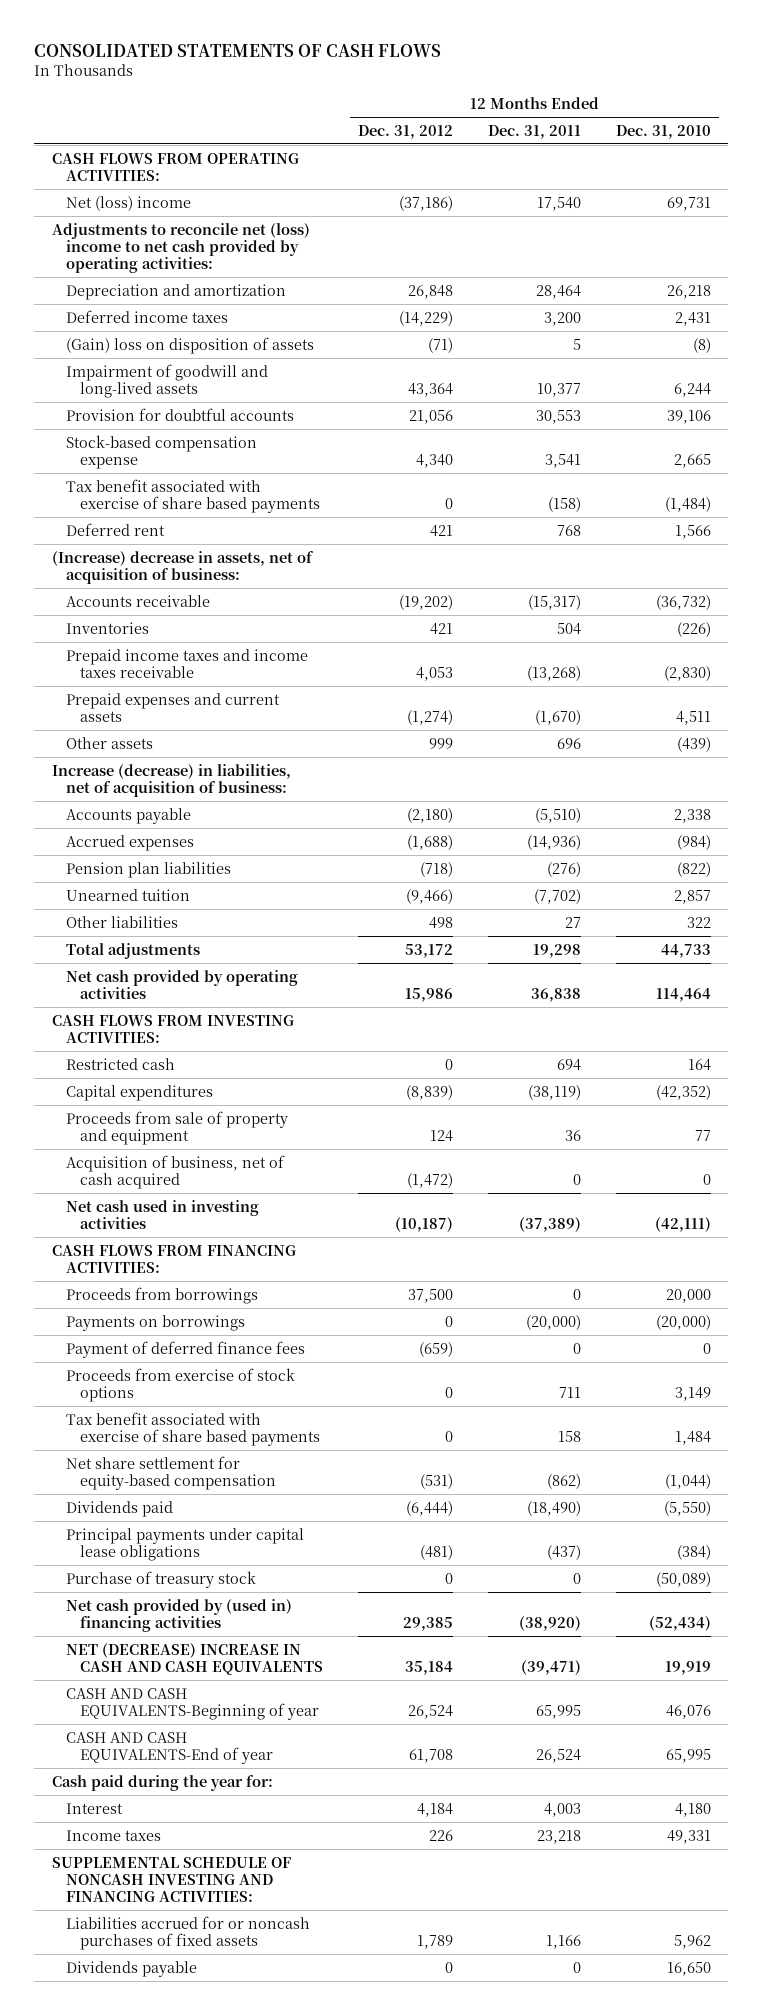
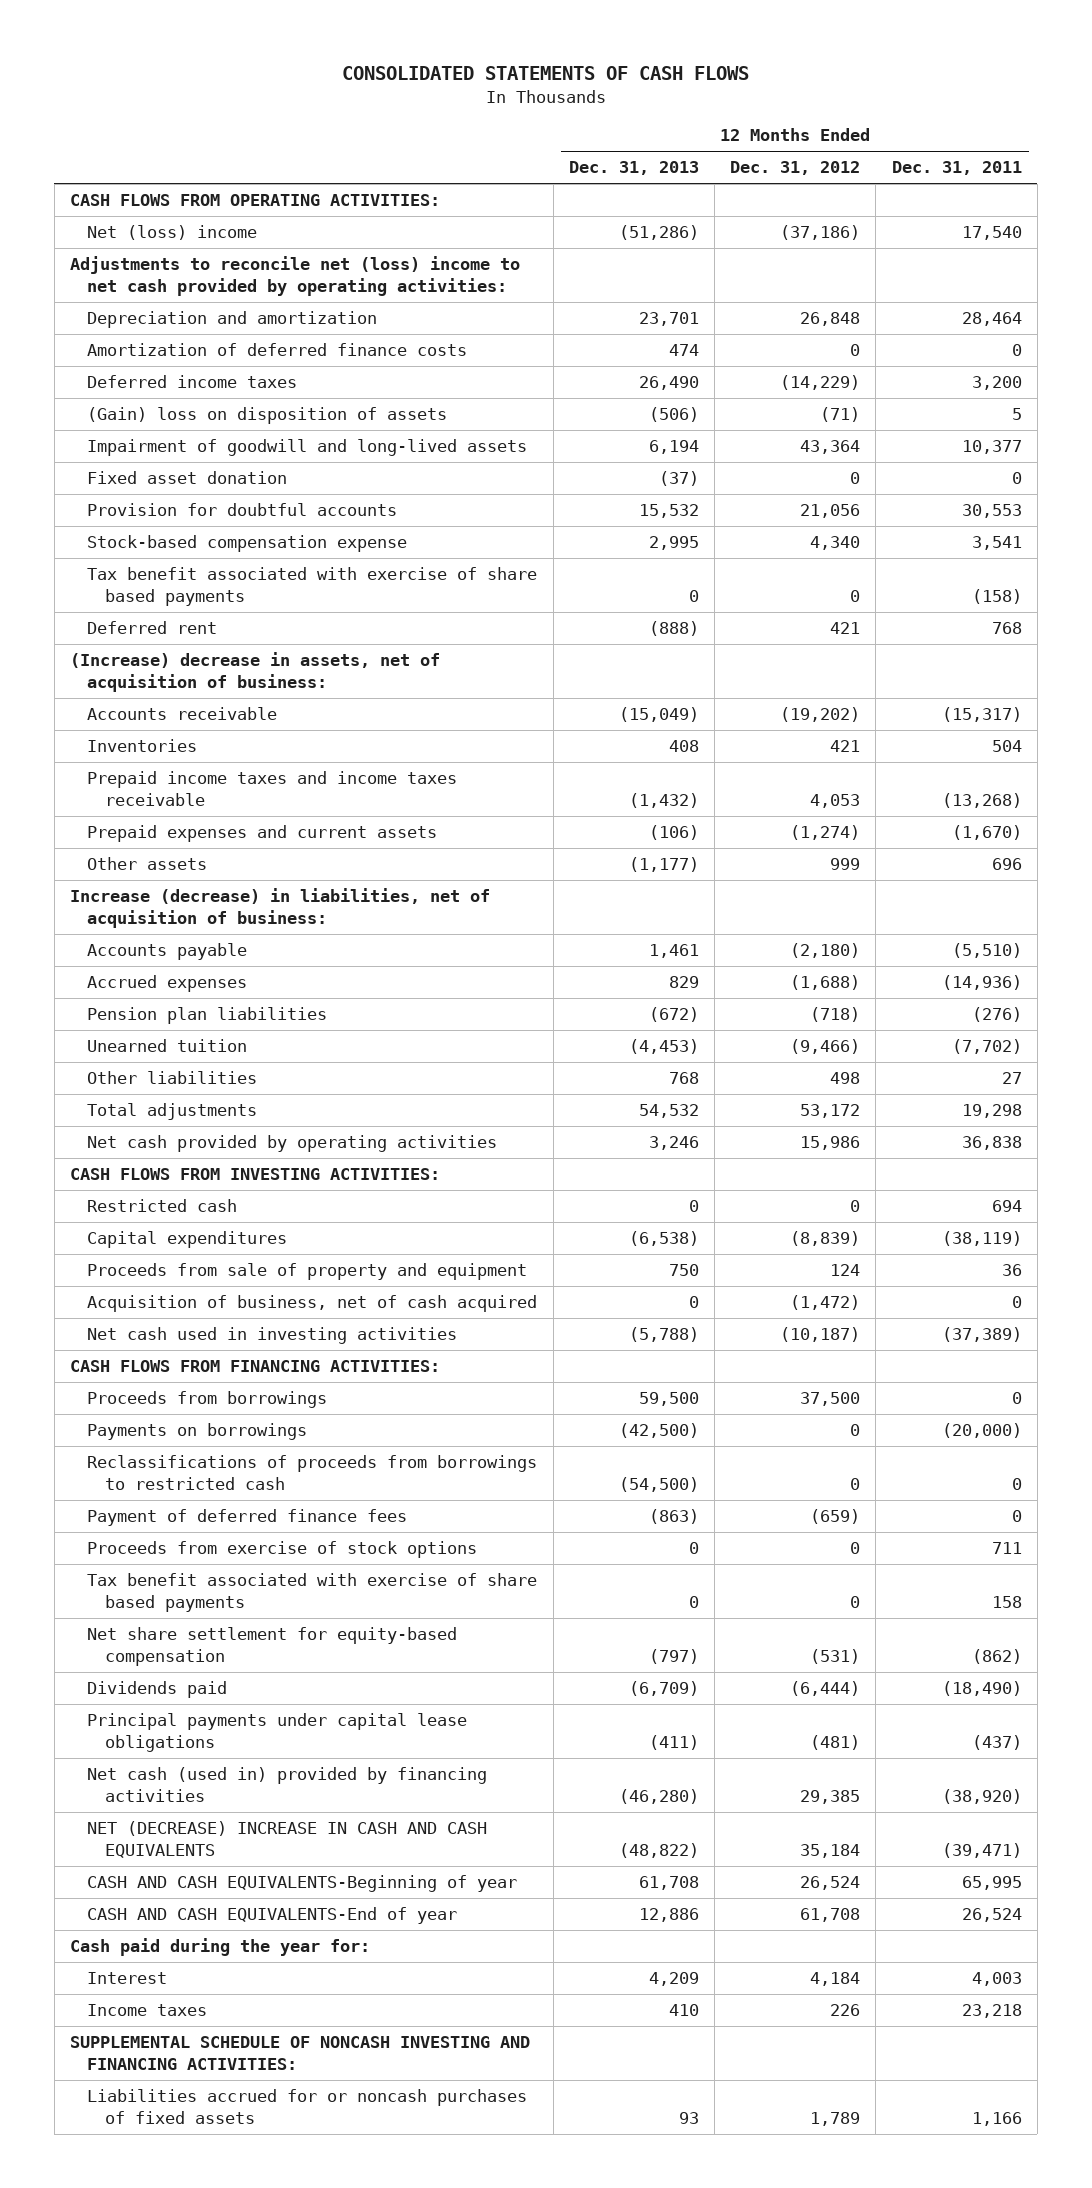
- | 12 Months Ended Dec. 31, 2012 | 12 Months Ended Dec. 31, 2011 | 12 Months Ended Dec. 31, 2010
+ | 12 Months Ended Dec. 31, 2013 | 12 Months Ended Dec. 31, 2012 | 12 Months Ended Dec. 31, 2011
+ Amortization of deferred finance costs | 474 | 0 | 0
+ Fixed asset donation | (37) | 0 | 0
+ Reclassifications of proceeds from borrowings to restricted cash | (54,500) | 0 | 0
- Purchase of treasury stock | 0 | 0 | (50,089)
- Net cash provided by (used in) financing activities | 29,385 | (38,920) | (52,434)
+ Net cash (used in) provided by financing activities | (46,280) | 29,385 | (38,920)
- Dividends payable | 0 | 0 | 16,650

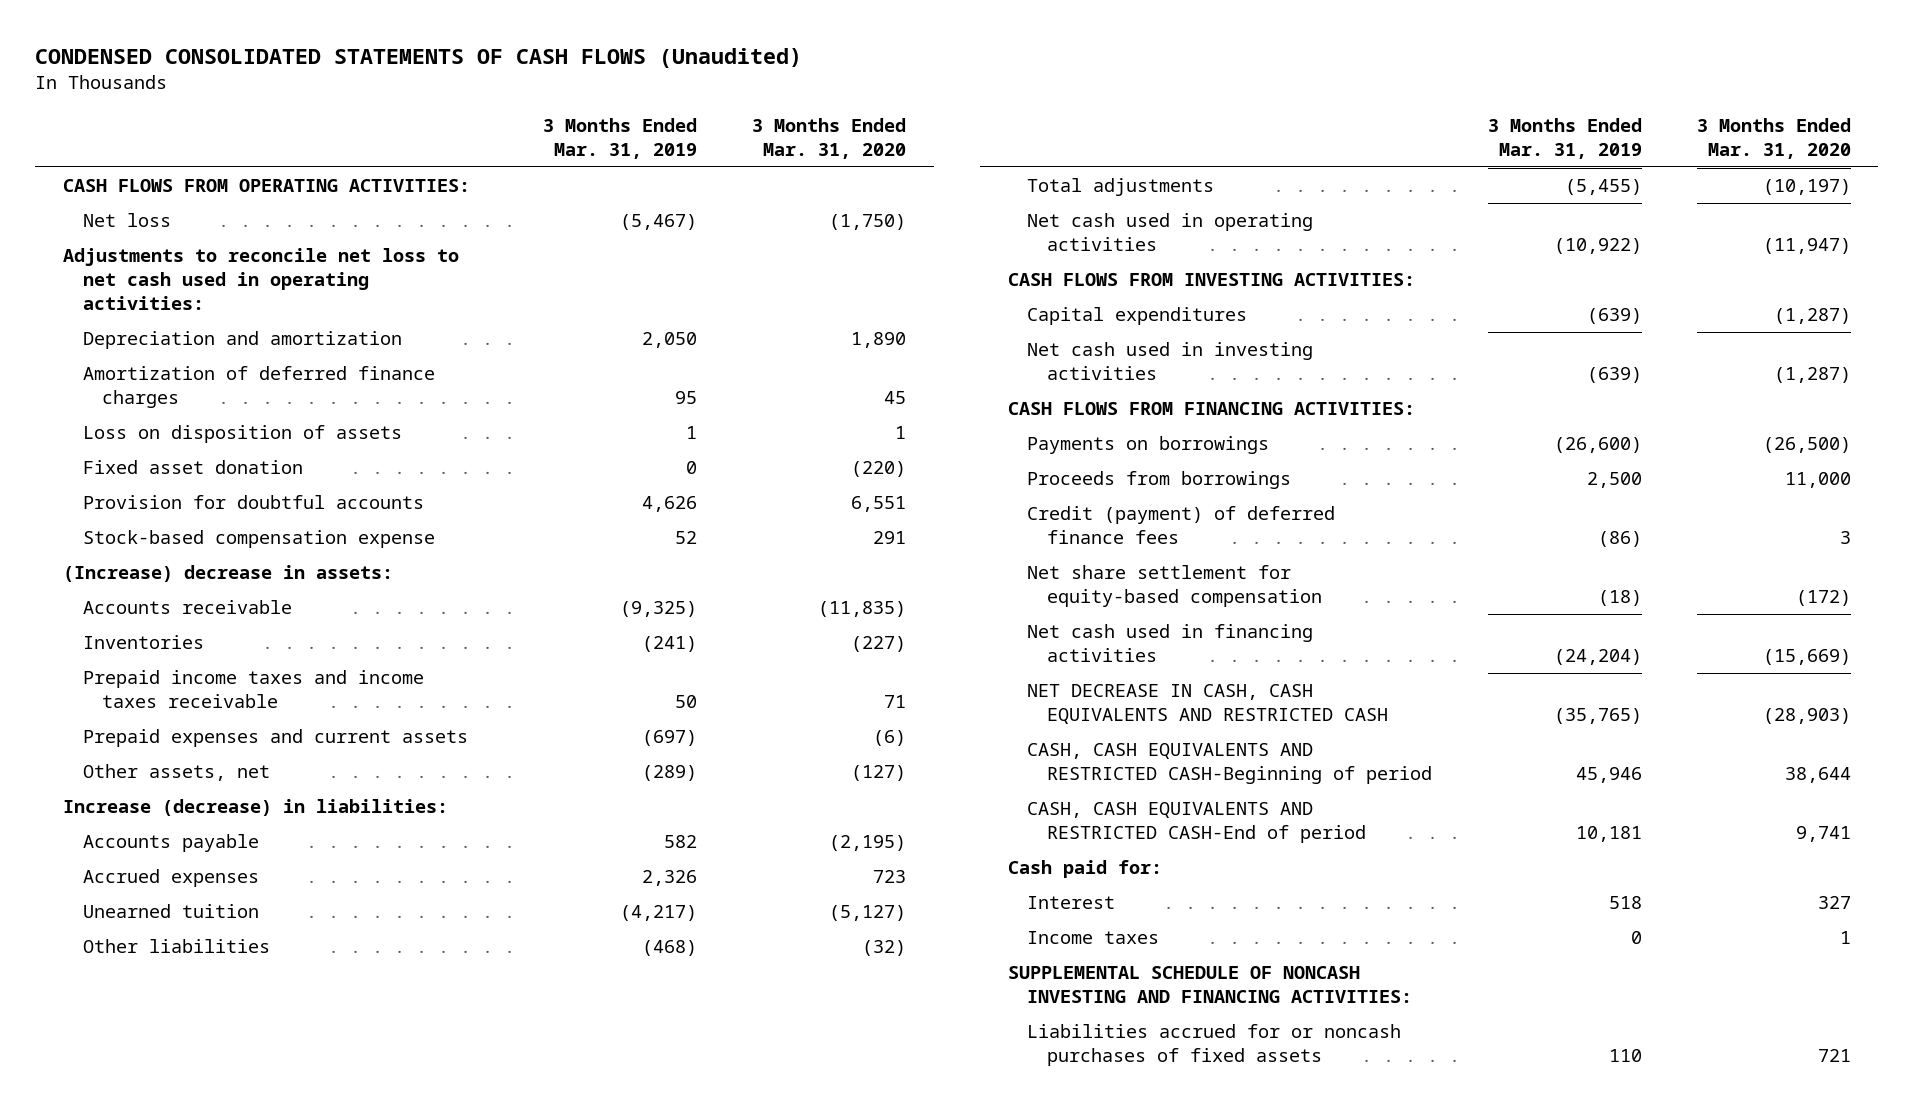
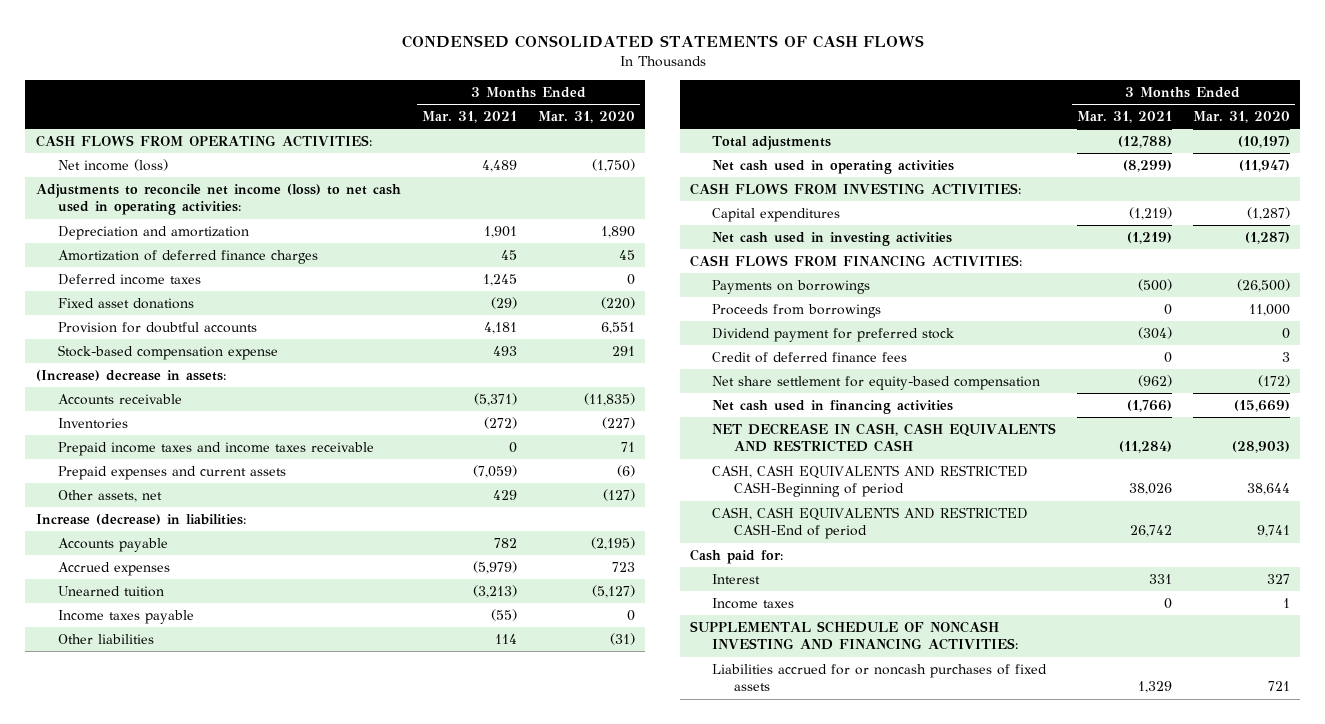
- CONDENSED CONSOLIDATED STATEMENTS OF CASH FLOWS (Unaudited)
+ CONDENSED CONSOLIDATED STATEMENTS OF CASH FLOWS
- | 3 Months Ended Mar. 31, 2019 | 3 Months Ended Mar. 31, 2020
+ | 3 Months Ended Mar. 31, 2021 | 3 Months Ended Mar. 31, 2020
- Net loss | (5,467) | (1,750)
- Adjustments to reconcile net loss to net cash used in operating activities:
+ Net income (loss) | 4,489 | (1,750)
+ Adjustments to reconcile net income (loss) to net cash used in operating activities:
- Loss on disposition of assets | 1 | 1
- Fixed asset donation | 0 | (220)
+ Deferred income taxes | 1,245 | 0
+ Fixed asset donations | (29) | (220)
- Other liabilities | (468) | (32)
+ Income taxes payable | (55) | 0
+ Other liabilities | 114 | (31)
- Credit (payment) of deferred finance fees | (86) | 3
+ Dividend payment for preferred stock | (304) | 0
+ Credit of deferred finance fees | 0 | 3

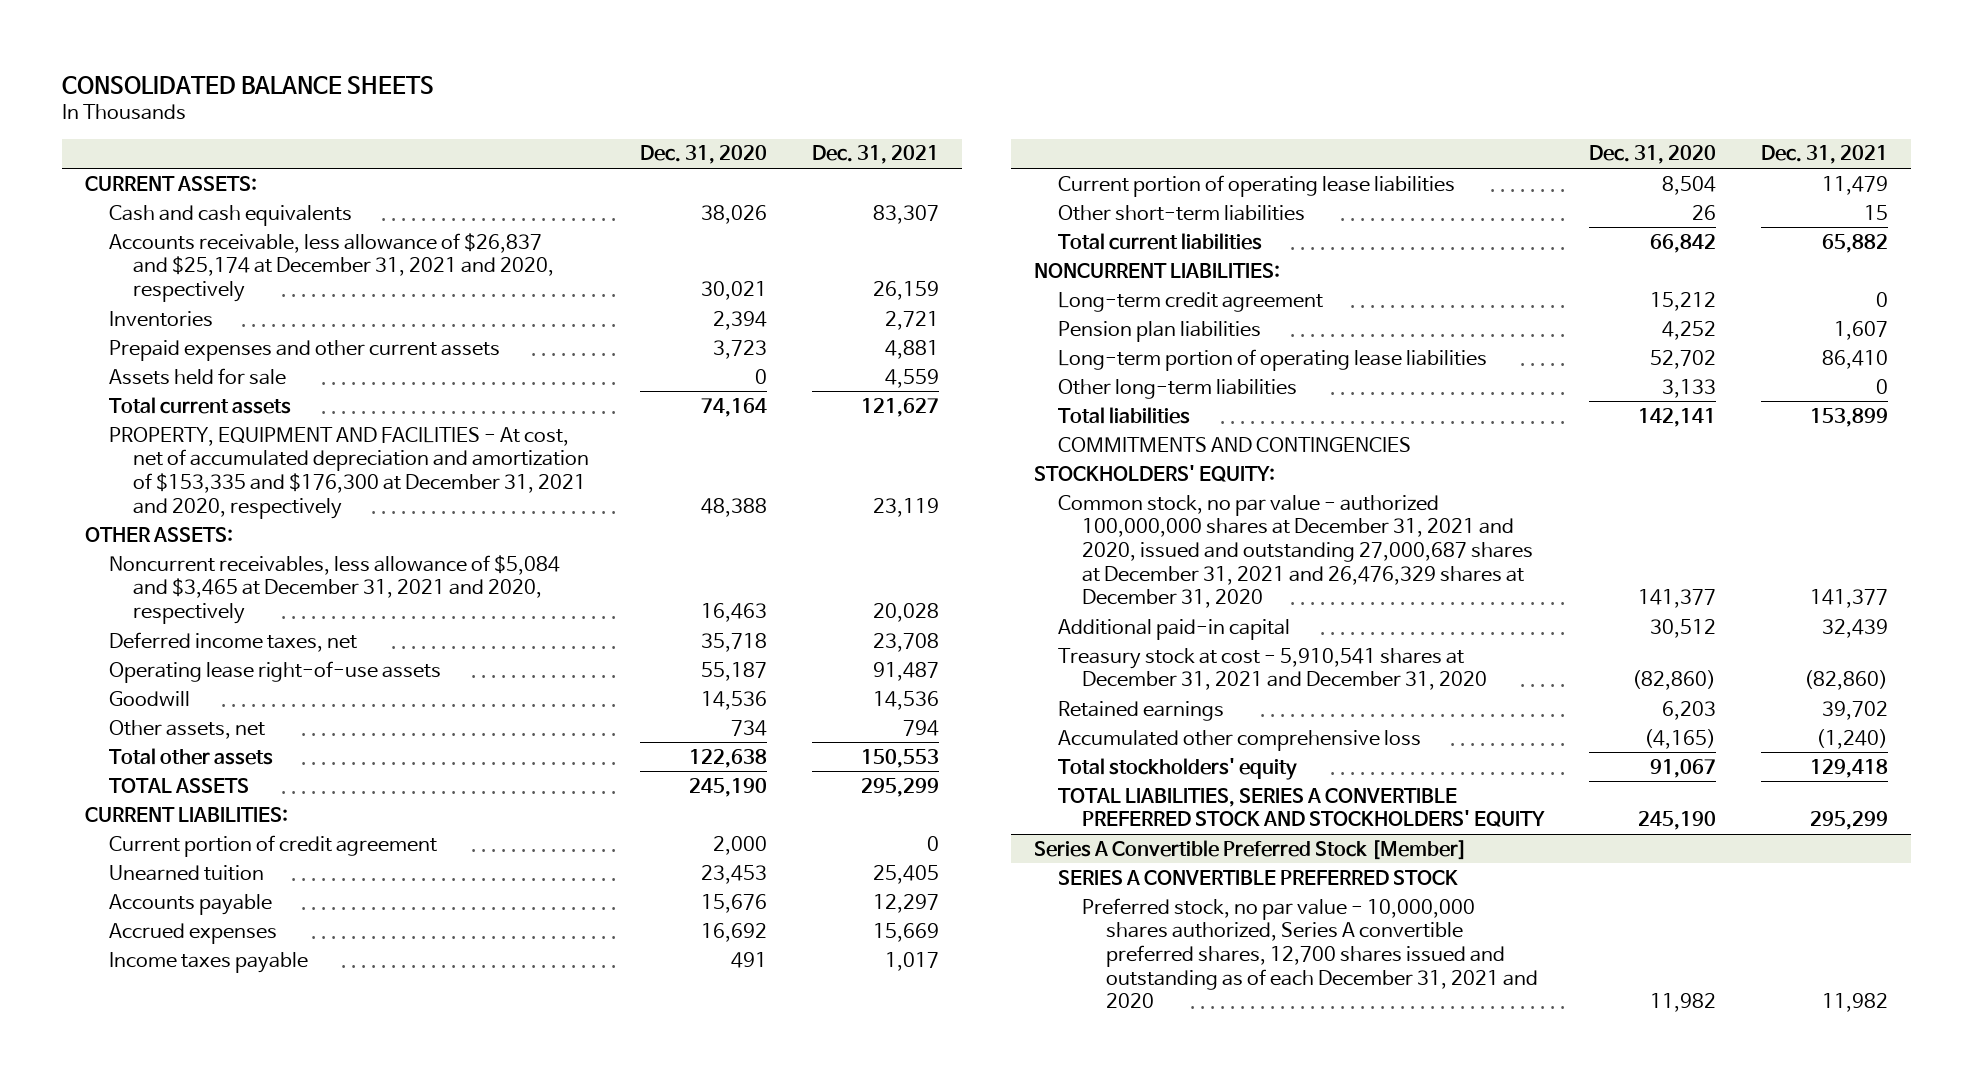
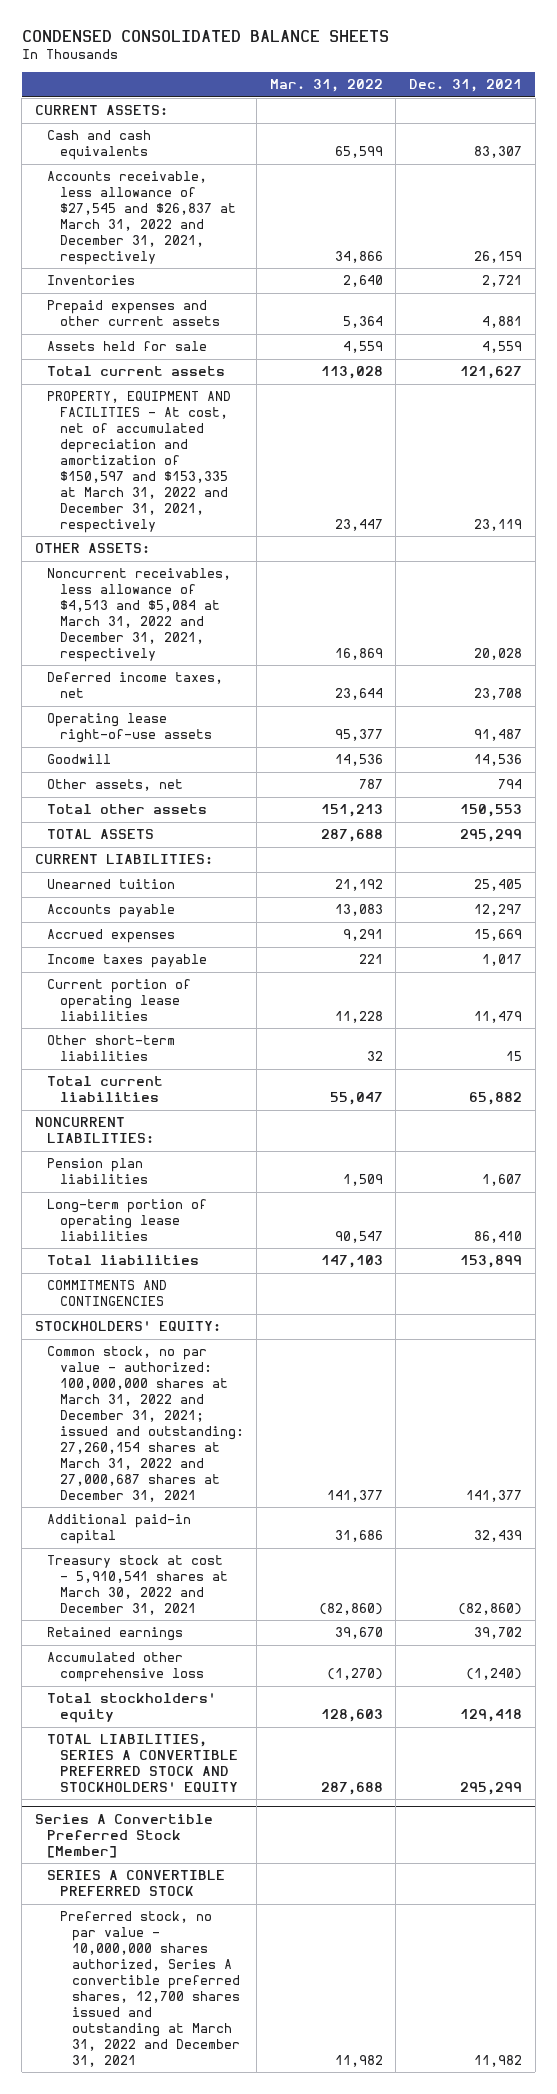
- CONSOLIDATED BALANCE SHEETS
+ CONDENSED CONSOLIDATED BALANCE SHEETS
- | Dec. 31, 2020 | Dec. 31, 2021
+ | Mar. 31, 2022 | Dec. 31, 2021
- Accounts receivable, less allowance of $26,837 and $25,174 at December 31, 2021 and 2020, respectively | 30,021 | 26,159
+ Accounts receivable, less allowance of $27,545 and $26,837 at March 31, 2022 and December 31, 2021, respectively | 34,866 | 26,159
- PROPERTY, EQUIPMENT AND FACILITIES - At cost, net of accumulated depreciation and amortization of $153,335 and $176,300 at December 31, 2021 and 2020, respectively | 48,388 | 23,119
+ PROPERTY, EQUIPMENT AND FACILITIES - At cost, net of accumulated depreciation and amortization of $150,597 and $153,335 at March 31, 2022 and December 31, 2021, respectively | 23,447 | 23,119
- Noncurrent receivables, less allowance of $5,084 and $3,465 at December 31, 2021 and 2020, respectively | 16,463 | 20,028
+ Noncurrent receivables, less allowance of $4,513 and $5,084 at March 31, 2022 and December 31, 2021, respectively | 16,869 | 20,028
- Current portion of credit agreement | 2,000 | 0
- Long-term credit agreement | 15,212 | 0
- Other long-term liabilities | 3,133 | 0
- Common stock, no par value - authorized 100,000,000 shares at December 31, 2021 and 2020, issued and outstanding 27,000,687 shares at December 31, 2021 and 26,476,329 shares at December 31, 2020 | 141,377 | 141,377
+ Common stock, no par value - authorized: 100,000,000 shares at March 31, 2022 and December 31, 2021; issued and outstanding: 27,260,154 shares at March 31, 2022 and 27,000,687 shares at December 31, 2021 | 141,377 | 141,377
- Treasury stock at cost - 5,910,541 shares at December 31, 2021 and December 31, 2020 | (82,860) | (82,860)
+ Treasury stock at cost - 5,910,541 shares at March 30, 2022 and December 31, 2021 | (82,860) | (82,860)
@ Series A Convertible Preferred Stock [Member]
- Preferred stock, no par value - 10,000,000 shares authorized, Series A convertible preferred shares, 12,700 shares issued and outstanding as of each December 31, 2021 and 2020 | 11,982 | 11,982
+ Preferred stock, no par value - 10,000,000 shares authorized, Series A convertible preferred shares, 12,700 shares issued and outstanding at March 31, 2022 and December 31, 2021 | 11,982 | 11,982

